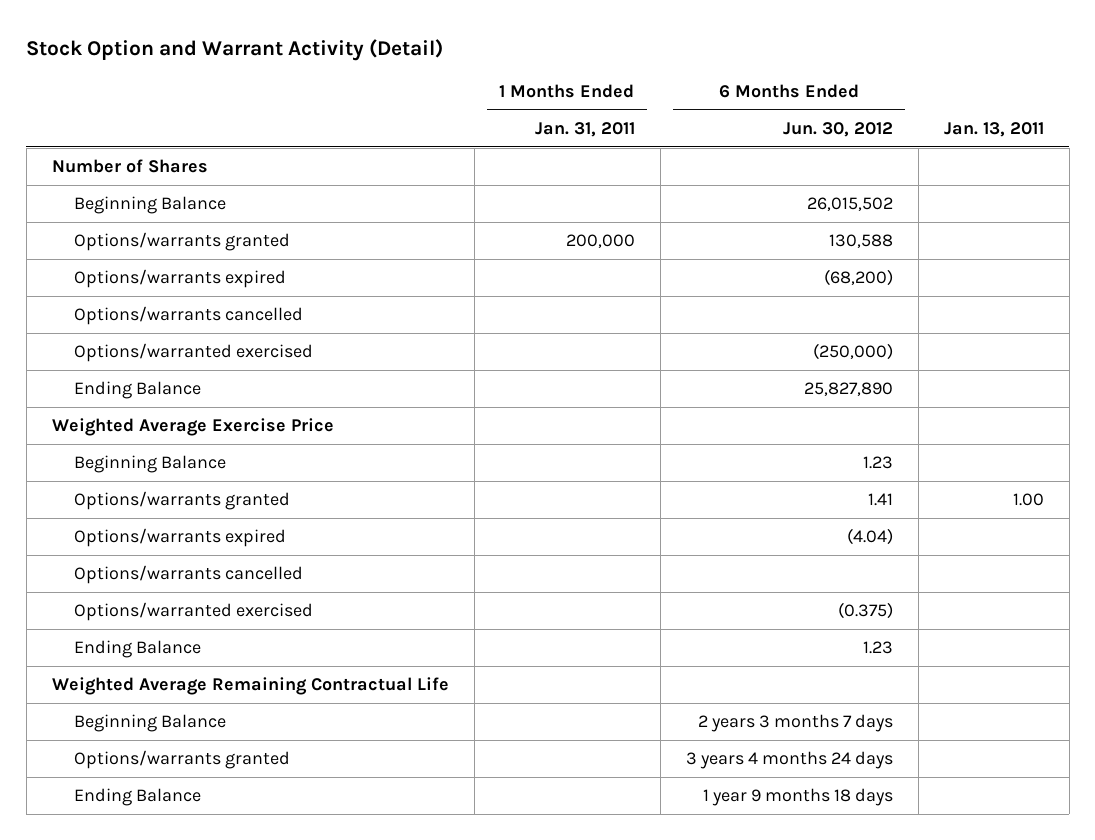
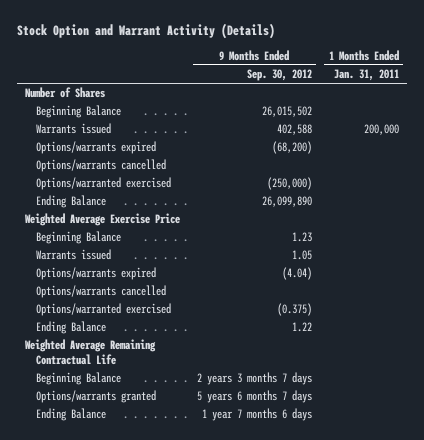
- Stock Option and Warrant Activity (Detail)
+ Stock Option and Warrant Activity (Details)
- | 1 Months Ended Jan. 31, 2011 | 6 Months Ended Jun. 30, 2012 | Jan. 13, 2011
+ | 9 Months Ended Sep. 30, 2012 | 1 Months Ended Jan. 31, 2011
- Options/warrants granted | 200,000 | 130,588 |
+ Warrants issued | 402,588 | 200,000
- Options/warrants granted | | 1.41 | 1.00
+ Warrants issued | 1.05 |

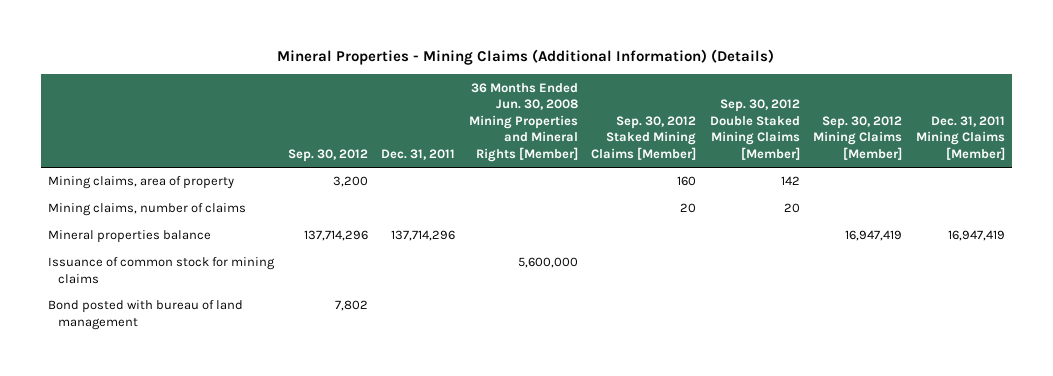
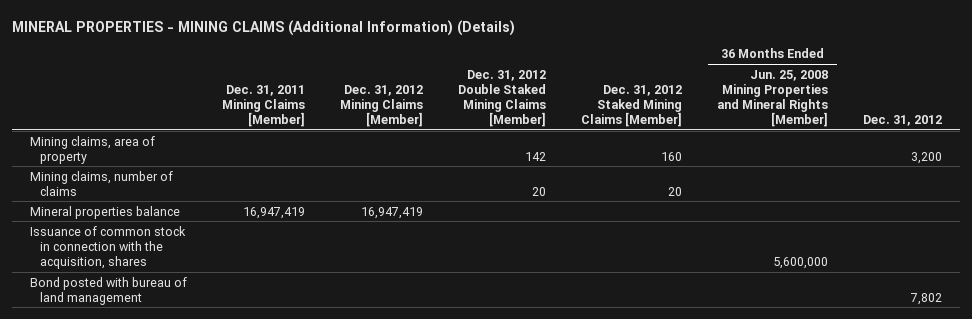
- Mineral Properties - Mining Claims (Additional Information) (Details)
+ MINERAL PROPERTIES - MINING CLAIMS (Additional Information) (Details)
- | Sep. 30, 2012 | Dec. 31, 2011 | 36 Months Ended Jun. 30, 2008 Mining Properties and Mineral Rights [Member] | Sep. 30, 2012 Staked Mining Claims [Member] | Sep. 30, 2012 Double Staked Mining Claims [Member] | Sep. 30, 2012 Mining Claims [Member] | Dec. 31, 2011 Mining Claims [Member]
+ | Dec. 31, 2011 Mining Claims [Member] | Dec. 31, 2012 Mining Claims [Member] | Dec. 31, 2012 Double Staked Mining Claims [Member] | Dec. 31, 2012 Staked Mining Claims [Member] | 36 Months Ended Jun. 25, 2008 Mining Properties and Mineral Rights [Member] | Dec. 31, 2012
- Issuance of common stock for mining claims | | | 5,600,000 | | | |
+ Issuance of common stock in connection with the acquisition, shares | | | | | 5,600,000 |

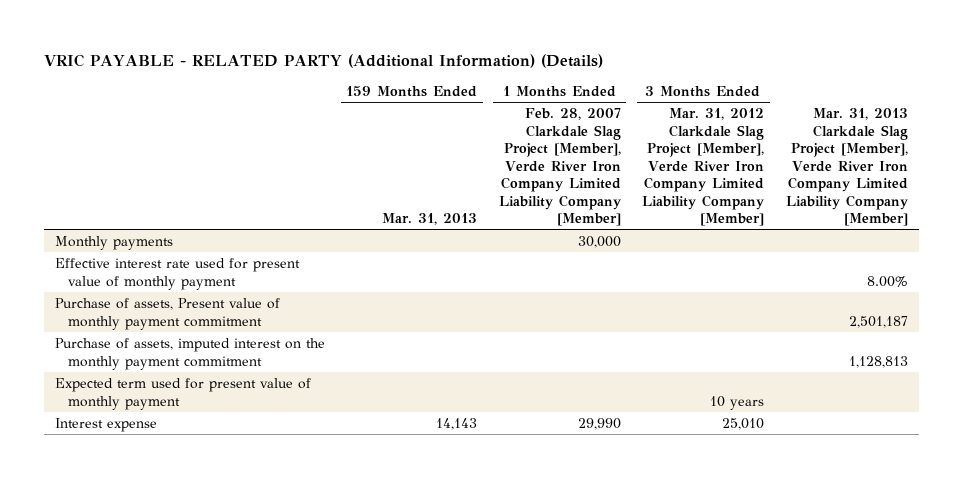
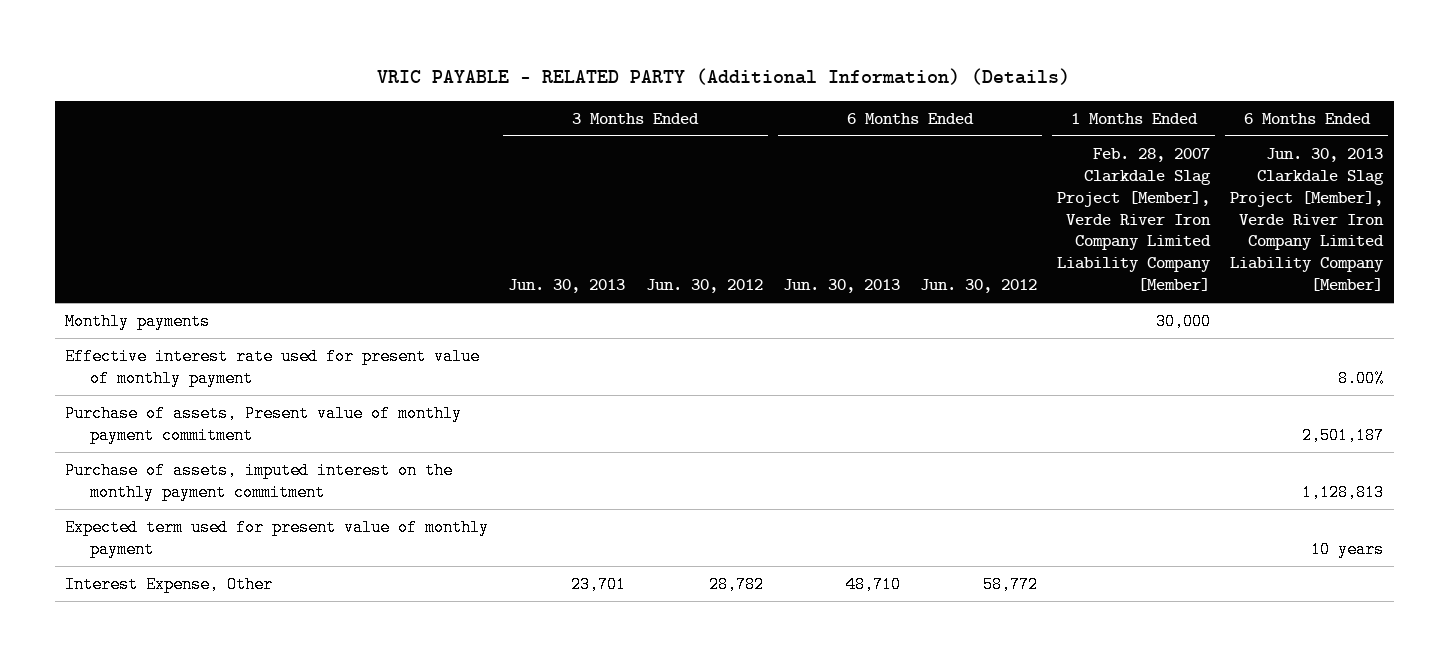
- | 159 Months Ended Mar. 31, 2013 | 1 Months Ended Feb. 28, 2007 Clarkdale Slag Project [Member], Verde River Iron Company Limited Liability Company [Member] | 3 Months Ended Mar. 31, 2012 Clarkdale Slag Project [Member], Verde River Iron Company Limited Liability Company [Member] | Mar. 31, 2013 Clarkdale Slag Project [Member], Verde River Iron Company Limited Liability Company [Member]
+ | 3 Months Ended Jun. 30, 2013 | 3 Months Ended Jun. 30, 2012 | 6 Months Ended Jun. 30, 2013 | 6 Months Ended Jun. 30, 2012 | 1 Months Ended Feb. 28, 2007 Clarkdale Slag Project [Member], Verde River Iron Company Limited Liability Company [Member] | 6 Months Ended Jun. 30, 2013 Clarkdale Slag Project [Member], Verde River Iron Company Limited Liability Company [Member]
- Interest expense | 14,143 | 29,990 | 25,010 |
+ Interest Expense, Other | 23,701 | 28,782 | 48,710 | 58,772 | |

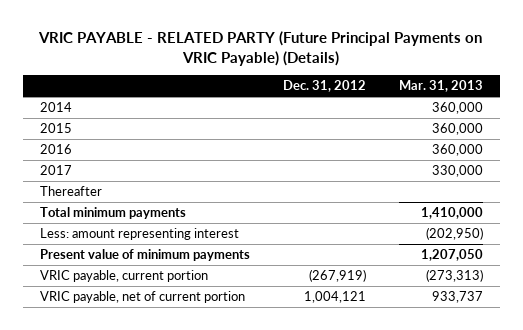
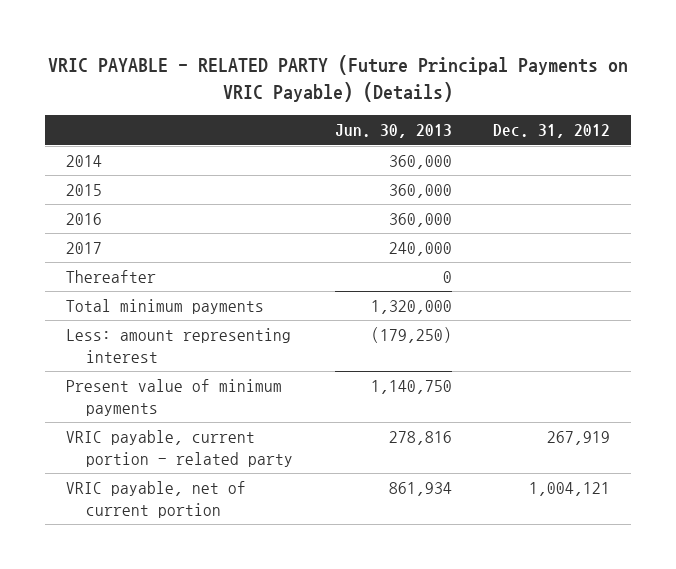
- | Dec. 31, 2012 | Mar. 31, 2013
+ | Jun. 30, 2013 | Dec. 31, 2012
- VRIC payable, current portion | (267,919) | (273,313)
+ VRIC payable, current portion - related party | 278,816 | 267,919

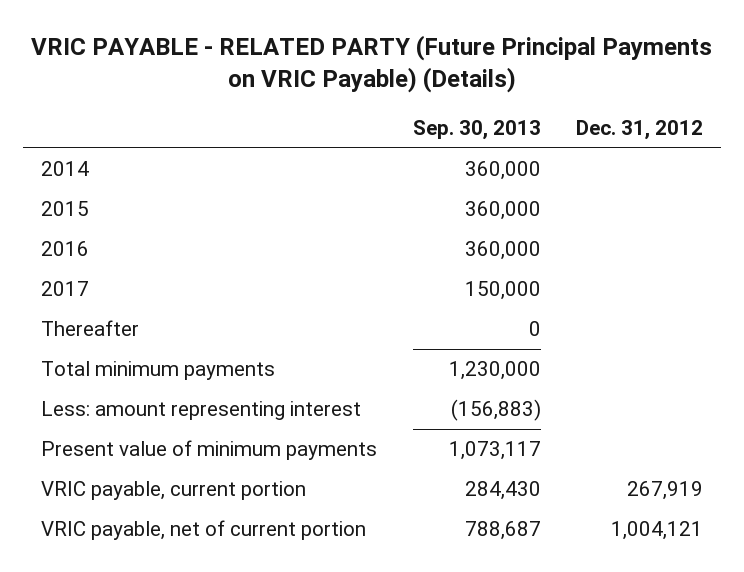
- | Jun. 30, 2013 | Dec. 31, 2012
+ | Sep. 30, 2013 | Dec. 31, 2012
- VRIC payable, current portion - related party | 278,816 | 267,919
+ VRIC payable, current portion | 284,430 | 267,919

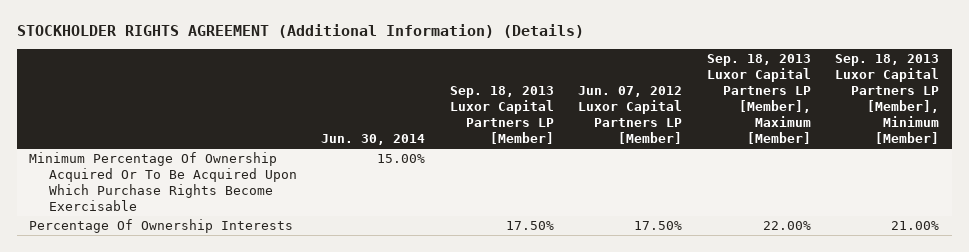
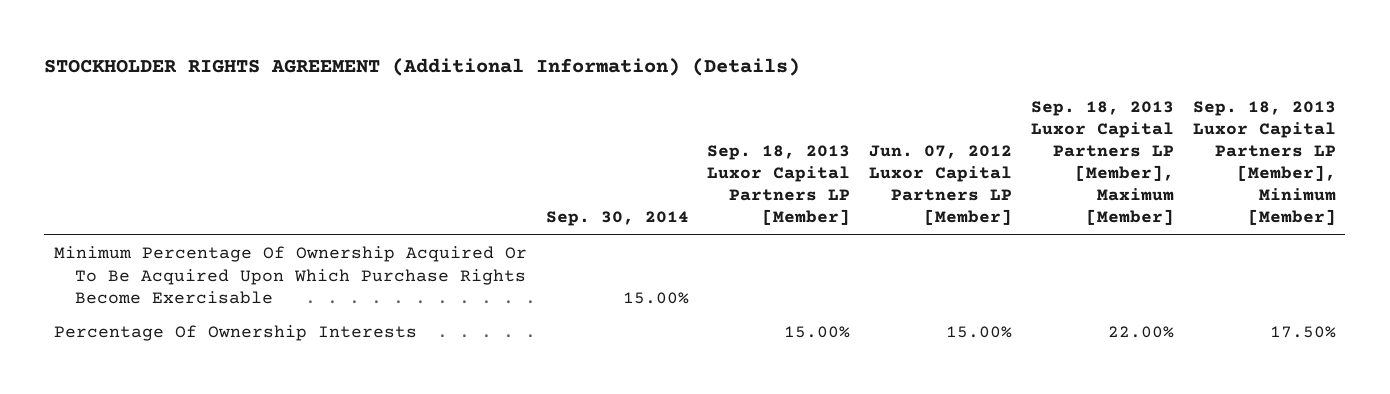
- | Jun. 30, 2014 | Sep. 18, 2013 Luxor Capital Partners LP [Member] | Jun. 07, 2012 Luxor Capital Partners LP [Member] | Sep. 18, 2013 Luxor Capital Partners LP [Member], Maximum [Member] | Sep. 18, 2013 Luxor Capital Partners LP [Member], Minimum [Member]
+ | Sep. 30, 2014 | Sep. 18, 2013 Luxor Capital Partners LP [Member] | Jun. 07, 2012 Luxor Capital Partners LP [Member] | Sep. 18, 2013 Luxor Capital Partners LP [Member], Maximum [Member] | Sep. 18, 2013 Luxor Capital Partners LP [Member], Minimum [Member]
- Percentage Of Ownership Interests | | 17.50% | 17.50% | 22.00% | 21.00%
+ Percentage Of Ownership Interests | | 15.00% | 15.00% | 22.00% | 17.50%

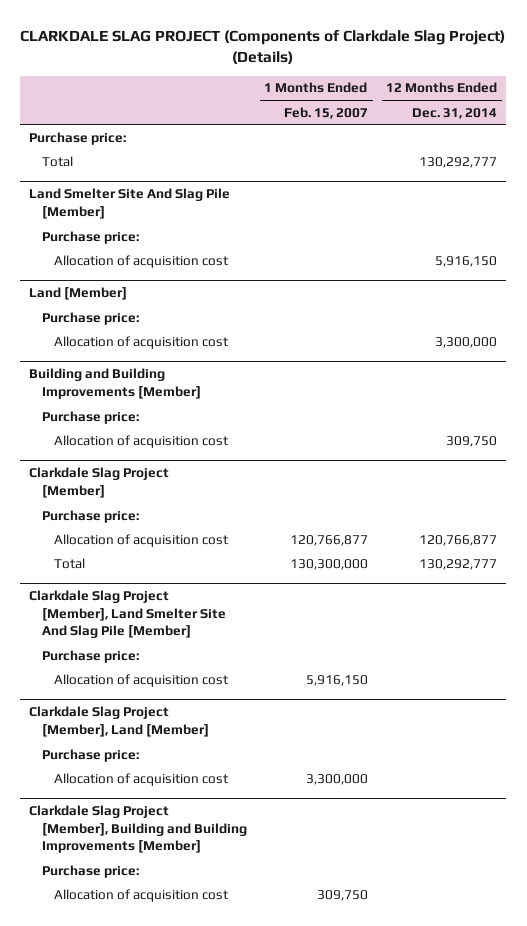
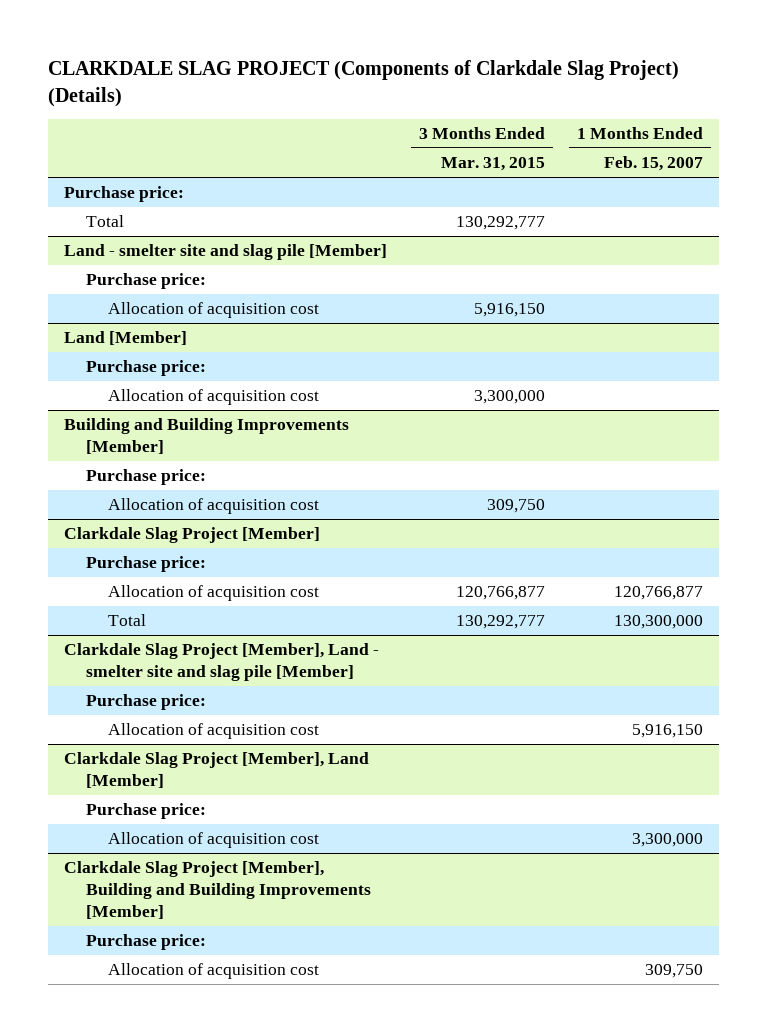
- | 1 Months Ended Feb. 15, 2007 | 12 Months Ended Dec. 31, 2014
+ | 3 Months Ended Mar. 31, 2015 | 1 Months Ended Feb. 15, 2007
- Land Smelter Site And Slag Pile [Member]
+ Land - smelter site and slag pile [Member]
- Clarkdale Slag Project [Member], Land Smelter Site And Slag Pile [Member]
+ Clarkdale Slag Project [Member], Land - smelter site and slag pile [Member]

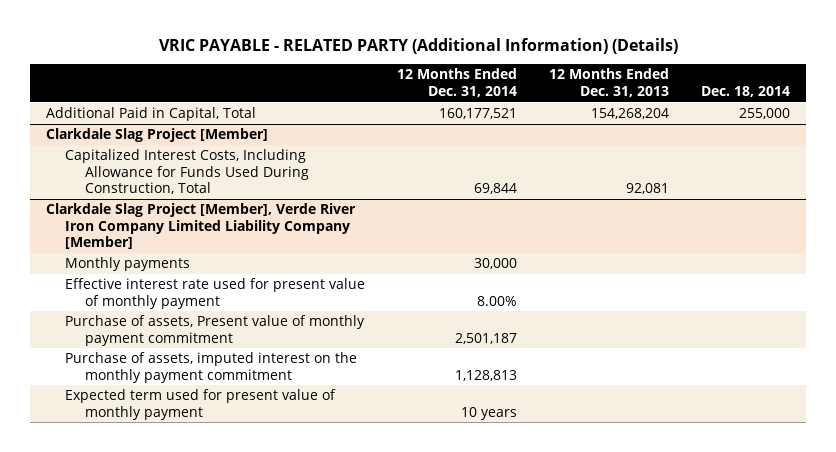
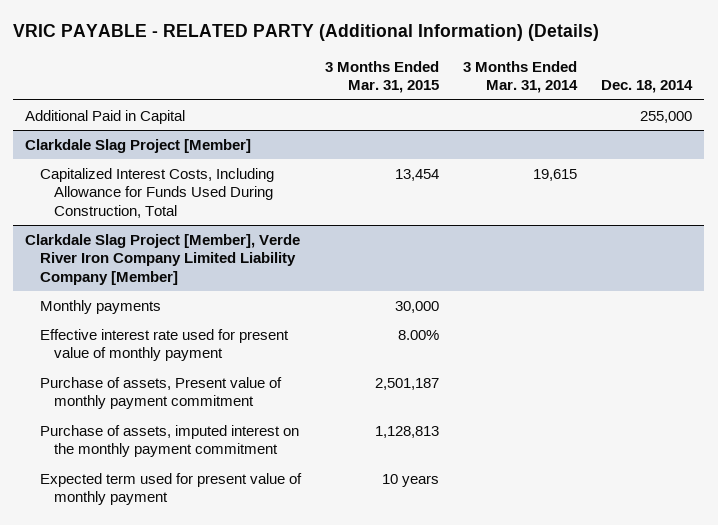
- | 12 Months Ended Dec. 31, 2014 | 12 Months Ended Dec. 31, 2013 | Dec. 18, 2014
+ | 3 Months Ended Mar. 31, 2015 | 3 Months Ended Mar. 31, 2014 | Dec. 18, 2014
- Additional Paid in Capital, Total | 160,177,521 | 154,268,204 | 255,000
+ Additional Paid in Capital | | | 255,000

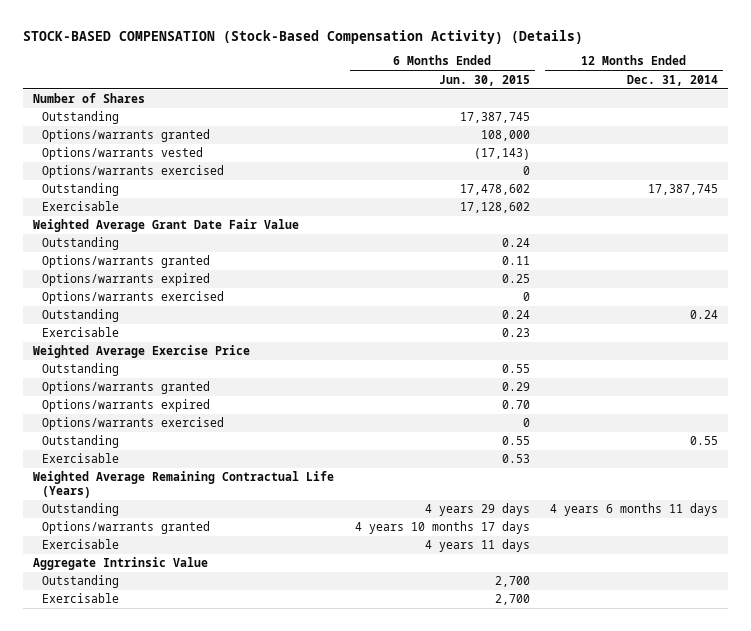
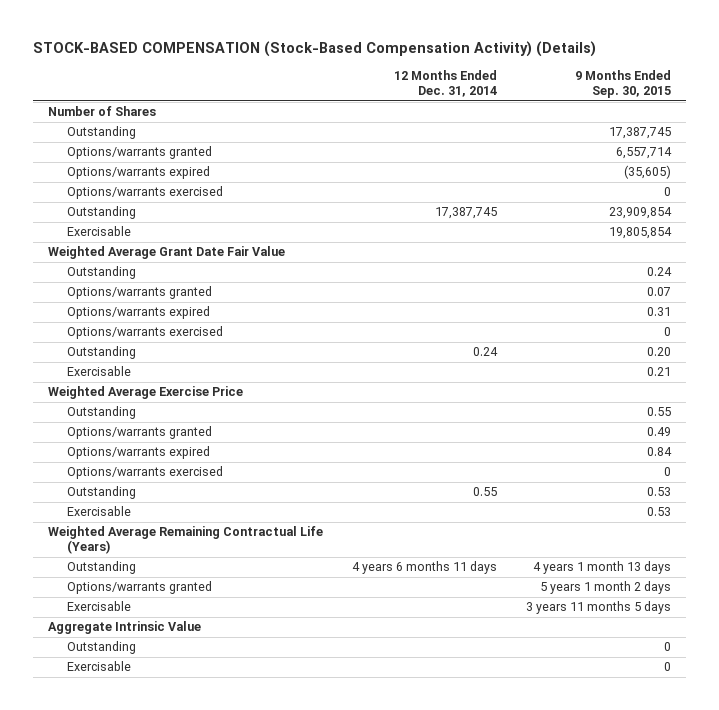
- | 6 Months Ended Jun. 30, 2015 | 12 Months Ended Dec. 31, 2014
+ | 12 Months Ended Dec. 31, 2014 | 9 Months Ended Sep. 30, 2015
- Options/warrants vested | (17,143) |
+ Options/warrants expired | | (35,605)

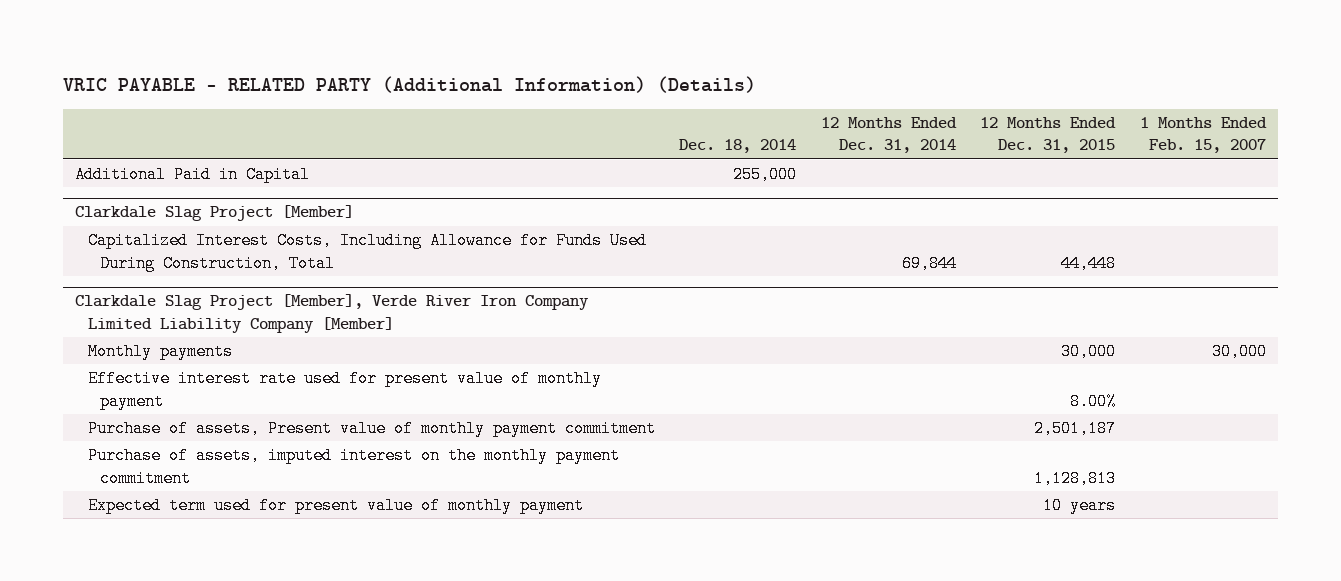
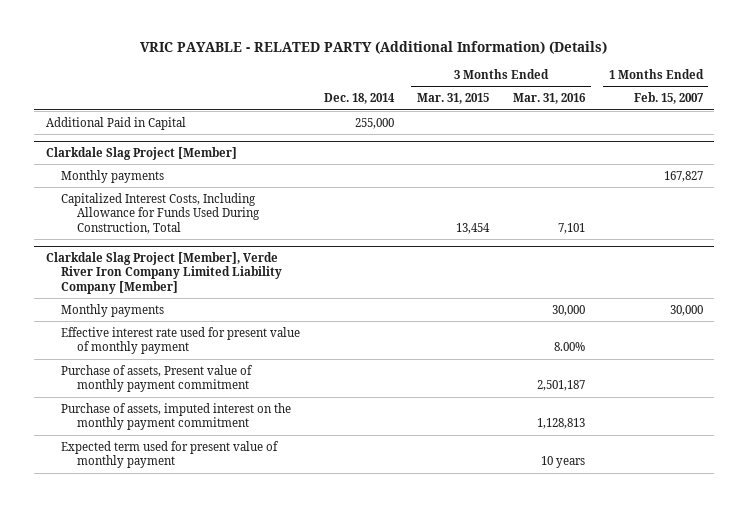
- | Dec. 18, 2014 | 12 Months Ended Dec. 31, 2014 | 12 Months Ended Dec. 31, 2015 | 1 Months Ended Feb. 15, 2007
+ | Dec. 18, 2014 | 3 Months Ended Mar. 31, 2015 | 3 Months Ended Mar. 31, 2016 | 1 Months Ended Feb. 15, 2007
@ Clarkdale Slag Project [Member]
+ Monthly payments | | | | 167,827

